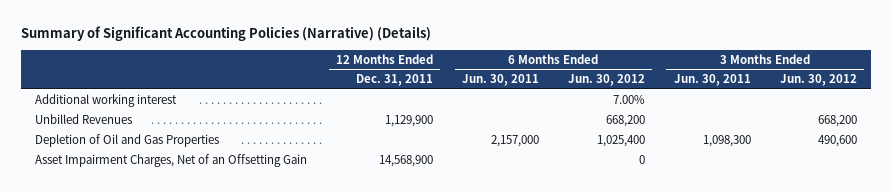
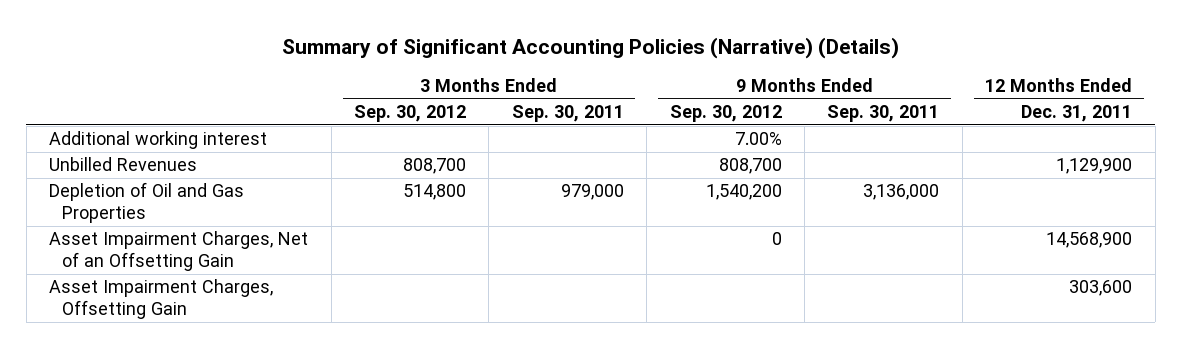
- | 12 Months Ended Dec. 31, 2011 | 6 Months Ended Jun. 30, 2011 | 6 Months Ended Jun. 30, 2012 | 3 Months Ended Jun. 30, 2011 | 3 Months Ended Jun. 30, 2012
+ | 3 Months Ended Sep. 30, 2012 | 3 Months Ended Sep. 30, 2011 | 9 Months Ended Sep. 30, 2012 | 9 Months Ended Sep. 30, 2011 | 12 Months Ended Dec. 31, 2011
+ Asset Impairment Charges, Offsetting Gain | | | | | 303,600

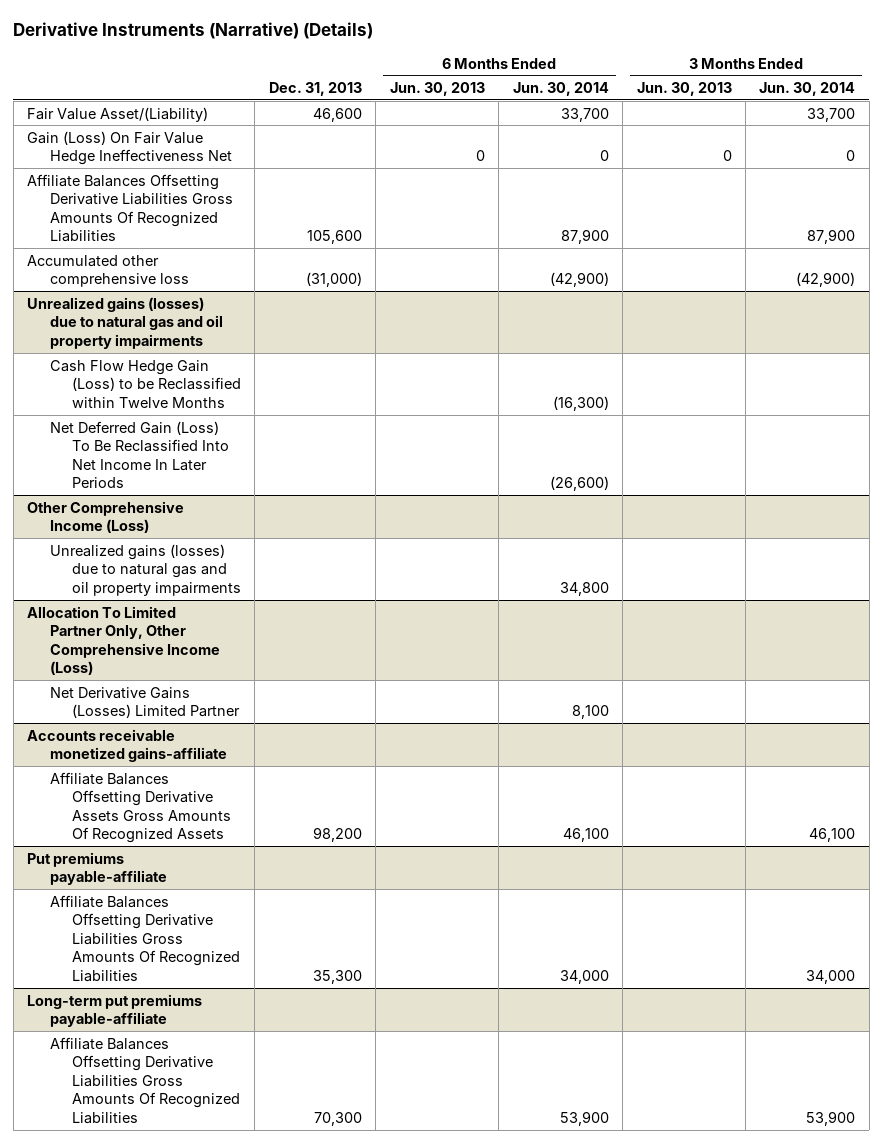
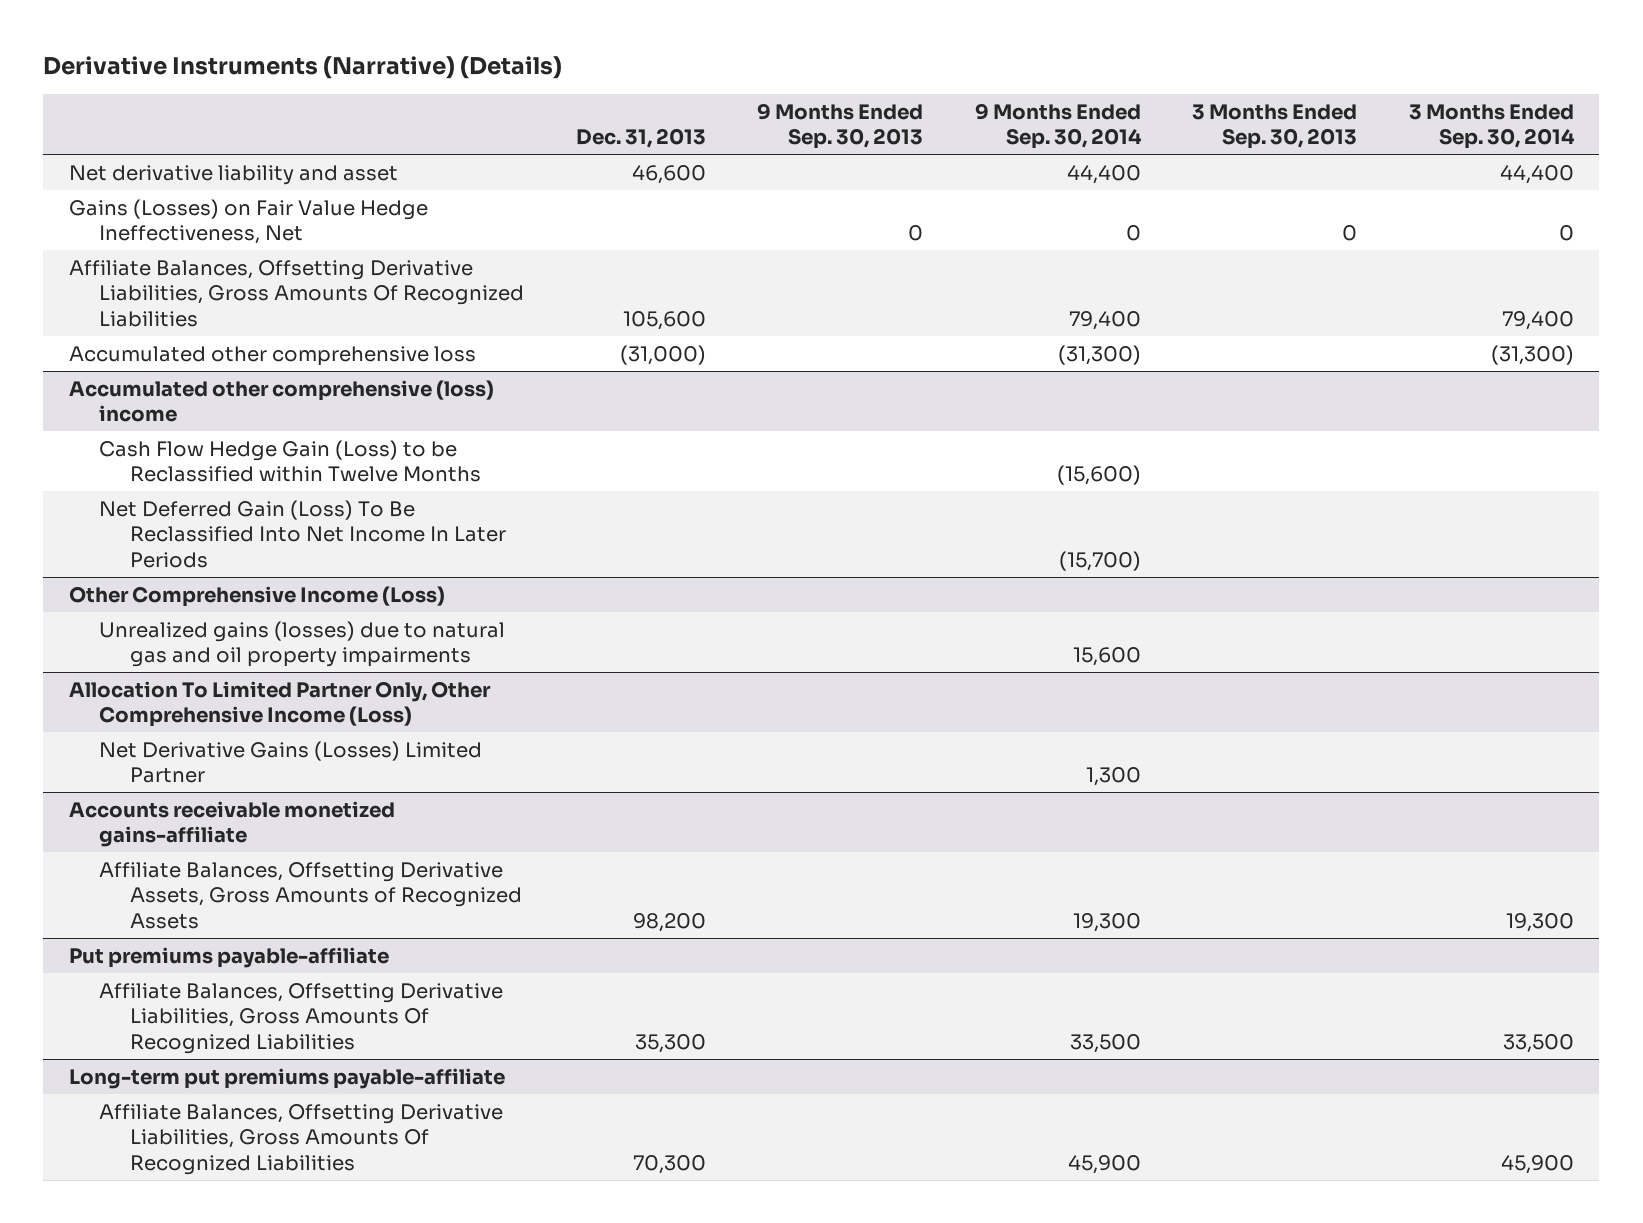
- | Dec. 31, 2013 | 6 Months Ended Jun. 30, 2013 | 6 Months Ended Jun. 30, 2014 | 3 Months Ended Jun. 30, 2013 | 3 Months Ended Jun. 30, 2014
+ | Dec. 31, 2013 | 9 Months Ended Sep. 30, 2013 | 9 Months Ended Sep. 30, 2014 | 3 Months Ended Sep. 30, 2013 | 3 Months Ended Sep. 30, 2014
- Fair Value Asset/(Liability) | 46,600 | | 33,700 | | 33,700
- Gain (Loss) On Fair Value Hedge Ineffectiveness Net | | 0 | 0 | 0 | 0
- Affiliate Balances Offsetting Derivative Liabilities Gross Amounts Of Recognized Liabilities | 105,600 | | 87,900 | | 87,900
+ Net derivative liability and asset | 46,600 | | 44,400 | | 44,400
+ Gains (Losses) on Fair Value Hedge Ineffectiveness, Net | | 0 | 0 | 0 | 0
+ Affiliate Balances, Offsetting Derivative Liabilities, Gross Amounts Of Recognized Liabilities | 105,600 | | 79,400 | | 79,400
- Unrealized gains (losses) due to natural gas and oil property impairments
- Cash Flow Hedge Gain (Loss) to be Reclassified within Twelve Months | | | (16,300) | |
- Net Deferred Gain (Loss) To Be Reclassified Into Net Income In Later Periods | | | (26,600) | |
+ Accumulated other comprehensive (loss) income
+ Cash Flow Hedge Gain (Loss) to be Reclassified within Twelve Months | | | (15,600) | |
+ Net Deferred Gain (Loss) To Be Reclassified Into Net Income In Later Periods | | | (15,700) | |
@ Accounts receivable monetized gains-affiliate
- Affiliate Balances Offsetting Derivative Assets Gross Amounts Of Recognized Assets | 98,200 | | 46,100 | | 46,100
+ Affiliate Balances, Offsetting Derivative Assets, Gross Amounts of Recognized Assets | 98,200 | | 19,300 | | 19,300
@ Put premiums payable-affiliate
- Affiliate Balances Offsetting Derivative Liabilities Gross Amounts Of Recognized Liabilities | 35,300 | | 34,000 | | 34,000
+ Affiliate Balances, Offsetting Derivative Liabilities, Gross Amounts Of Recognized Liabilities | 35,300 | | 33,500 | | 33,500
@ Long-term put premiums payable-affiliate
- Affiliate Balances Offsetting Derivative Liabilities Gross Amounts Of Recognized Liabilities | 70,300 | | 53,900 | | 53,900
+ Affiliate Balances, Offsetting Derivative Liabilities, Gross Amounts Of Recognized Liabilities | 70,300 | | 45,900 | | 45,900

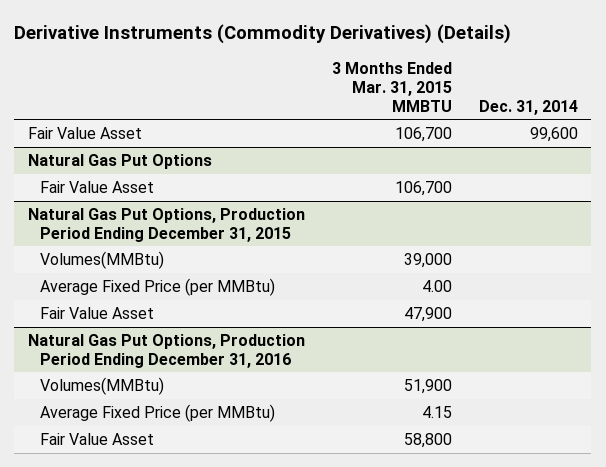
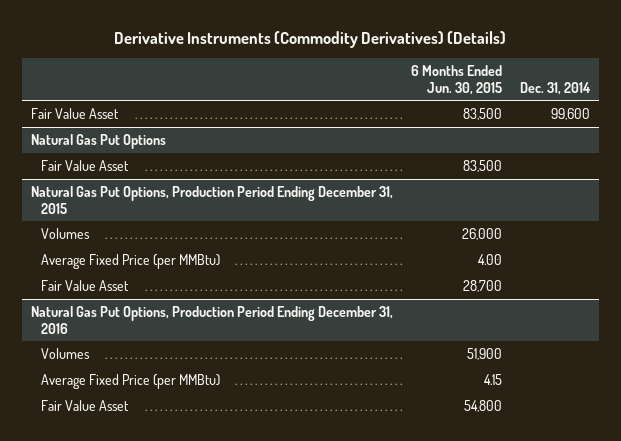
- | 3 Months Ended Mar. 31, 2015 MMBTU | Dec. 31, 2014
+ | 6 Months Ended Jun. 30, 2015 | Dec. 31, 2014
@ Natural Gas Put Options, Production Period Ending December 31, 2015
- Volumes(MMBtu) | 39,000 |
+ Volumes | 26,000 |
@ Natural Gas Put Options, Production Period Ending December 31, 2016
- Volumes(MMBtu) | 51,900 |
+ Volumes | 51,900 |

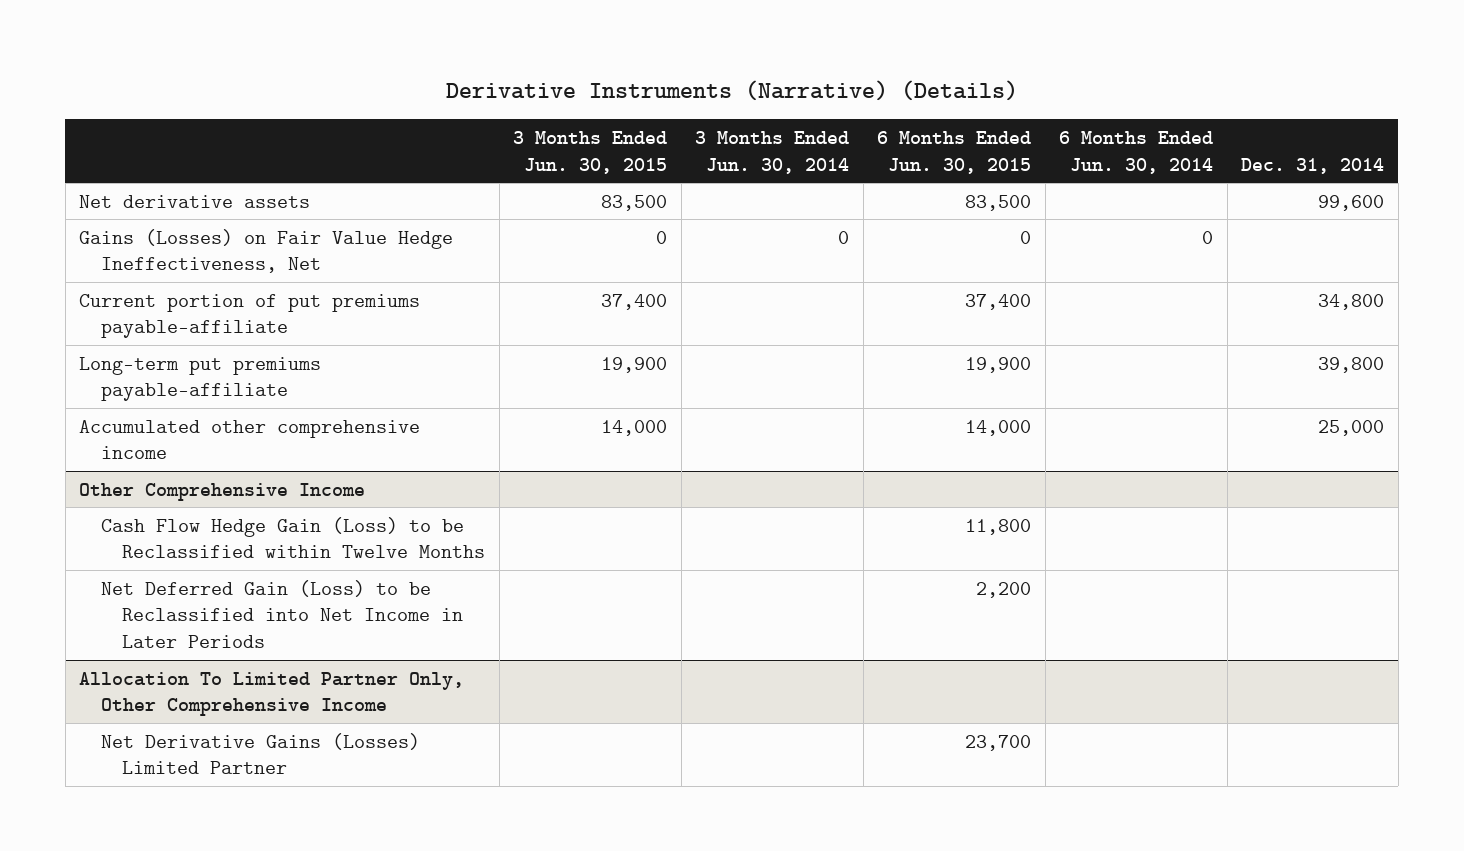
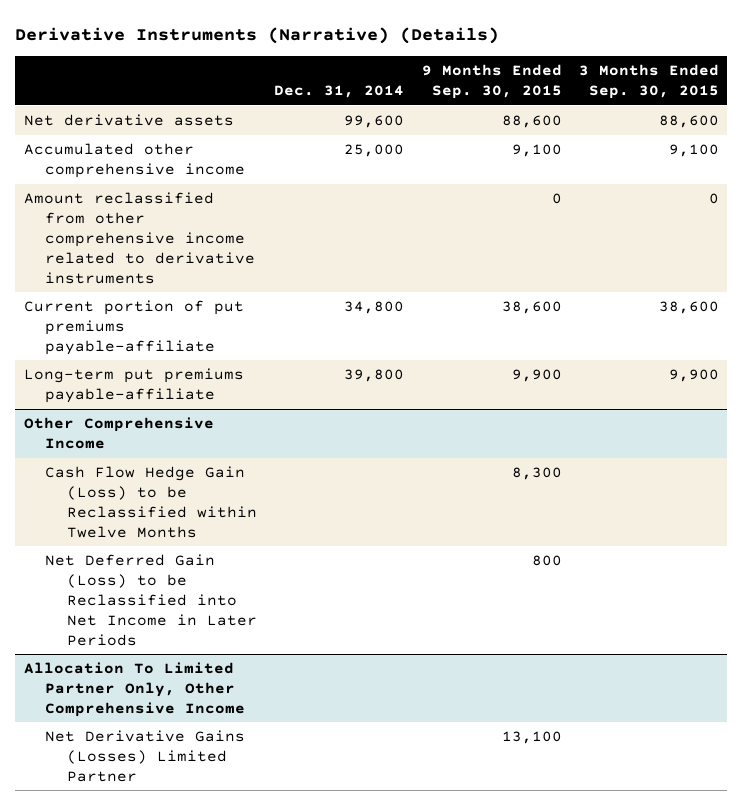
- | 3 Months Ended Jun. 30, 2015 | 3 Months Ended Jun. 30, 2014 | 6 Months Ended Jun. 30, 2015 | 6 Months Ended Jun. 30, 2014 | Dec. 31, 2014
+ | Dec. 31, 2014 | 9 Months Ended Sep. 30, 2015 | 3 Months Ended Sep. 30, 2015
- Gains (Losses) on Fair Value Hedge Ineffectiveness, Net | 0 | 0 | 0 | 0 |
moved up: Accumulated other comprehensive income | 25,000 | 9,100 | 9,100
+ Amount reclassified from other comprehensive income related to derivative instruments | | 0 | 0

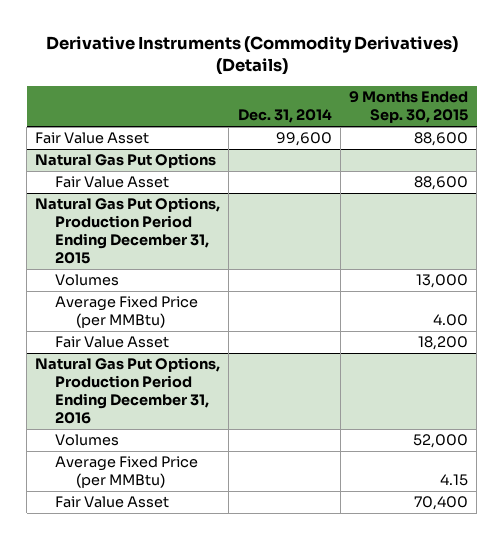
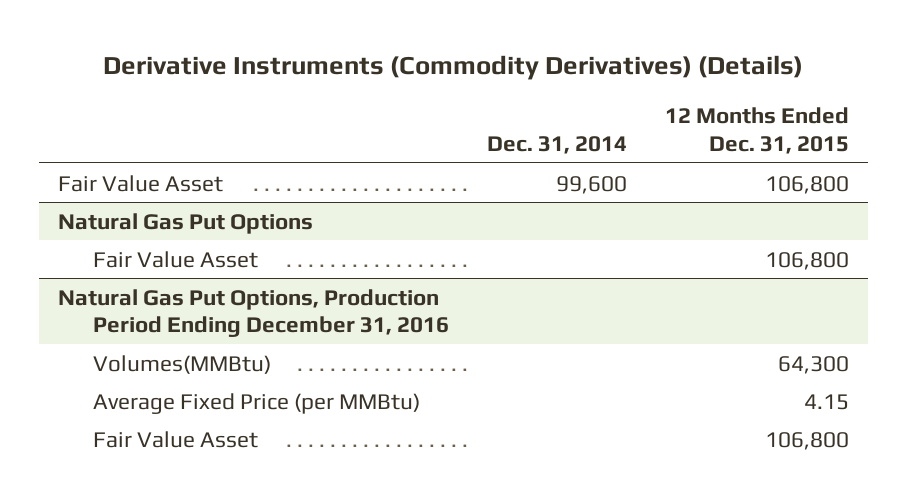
- | Dec. 31, 2014 | 9 Months Ended Sep. 30, 2015
+ | Dec. 31, 2014 | 12 Months Ended Dec. 31, 2015
- Natural Gas Put Options, Production Period Ending December 31, 2015
- Volumes | | 13,000
- Average Fixed Price (per MMBtu) | | 4.00
- Fair Value Asset | | 18,200
@ Natural Gas Put Options, Production Period Ending December 31, 2016
- Volumes | | 52,000
+ Volumes(MMBtu) | | 64,300

